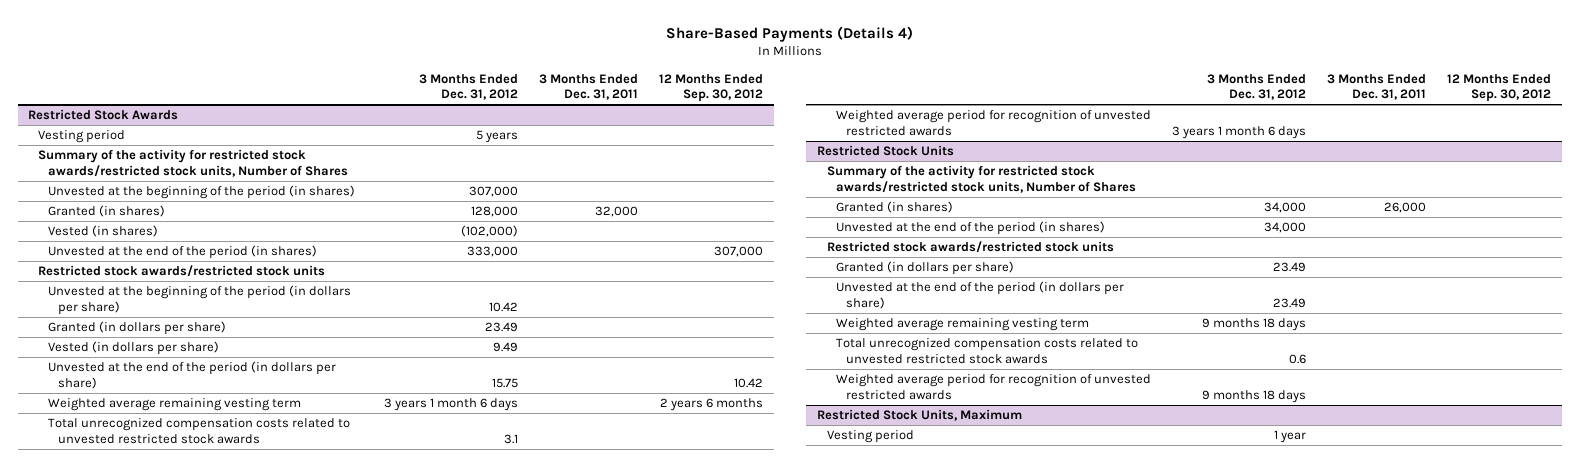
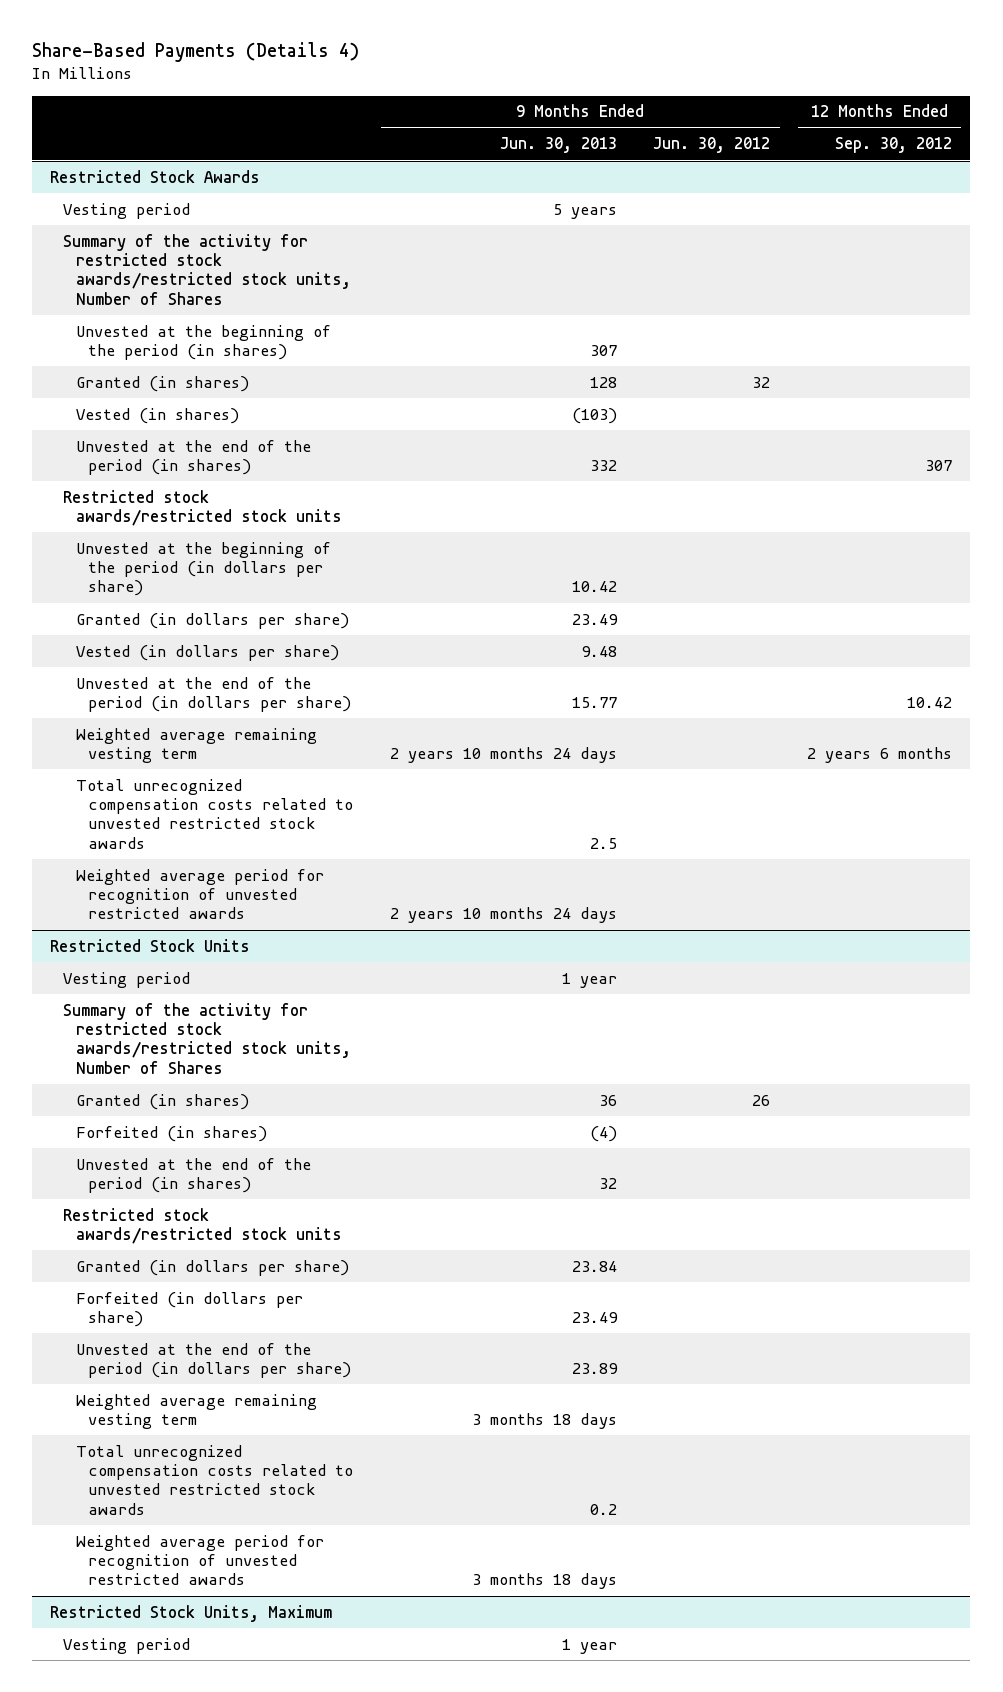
- | 3 Months Ended Dec. 31, 2012 | 3 Months Ended Dec. 31, 2011 | 12 Months Ended Sep. 30, 2012
+ | 9 Months Ended Jun. 30, 2013 | 9 Months Ended Jun. 30, 2012 | 12 Months Ended Sep. 30, 2012
@ Restricted Stock Awards
- Unvested at the end of the period (in shares) | 333,000 | | 307,000
+ Unvested at the end of the period (in shares) | 332 | | 307
@ Restricted Stock Units
+ Vesting period | 1 year | |
+ Forfeited (in shares) | (4) | |
+ Forfeited (in dollars per share) | 23.49 | |

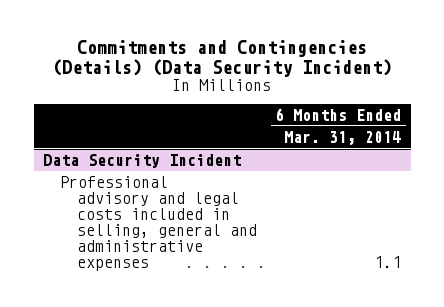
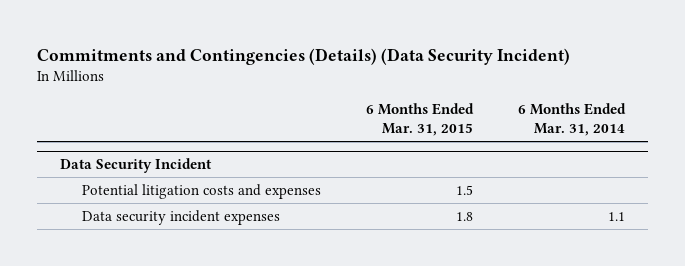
- | 6 Months Ended Mar. 31, 2014
+ | 6 Months Ended Mar. 31, 2015 | 6 Months Ended Mar. 31, 2014
@ Data Security Incident
- Professional advisory and legal costs included in selling, general and administrative expenses | 1.1
+ Potential litigation costs and expenses | 1.5 |
+ Data security incident expenses | 1.8 | 1.1

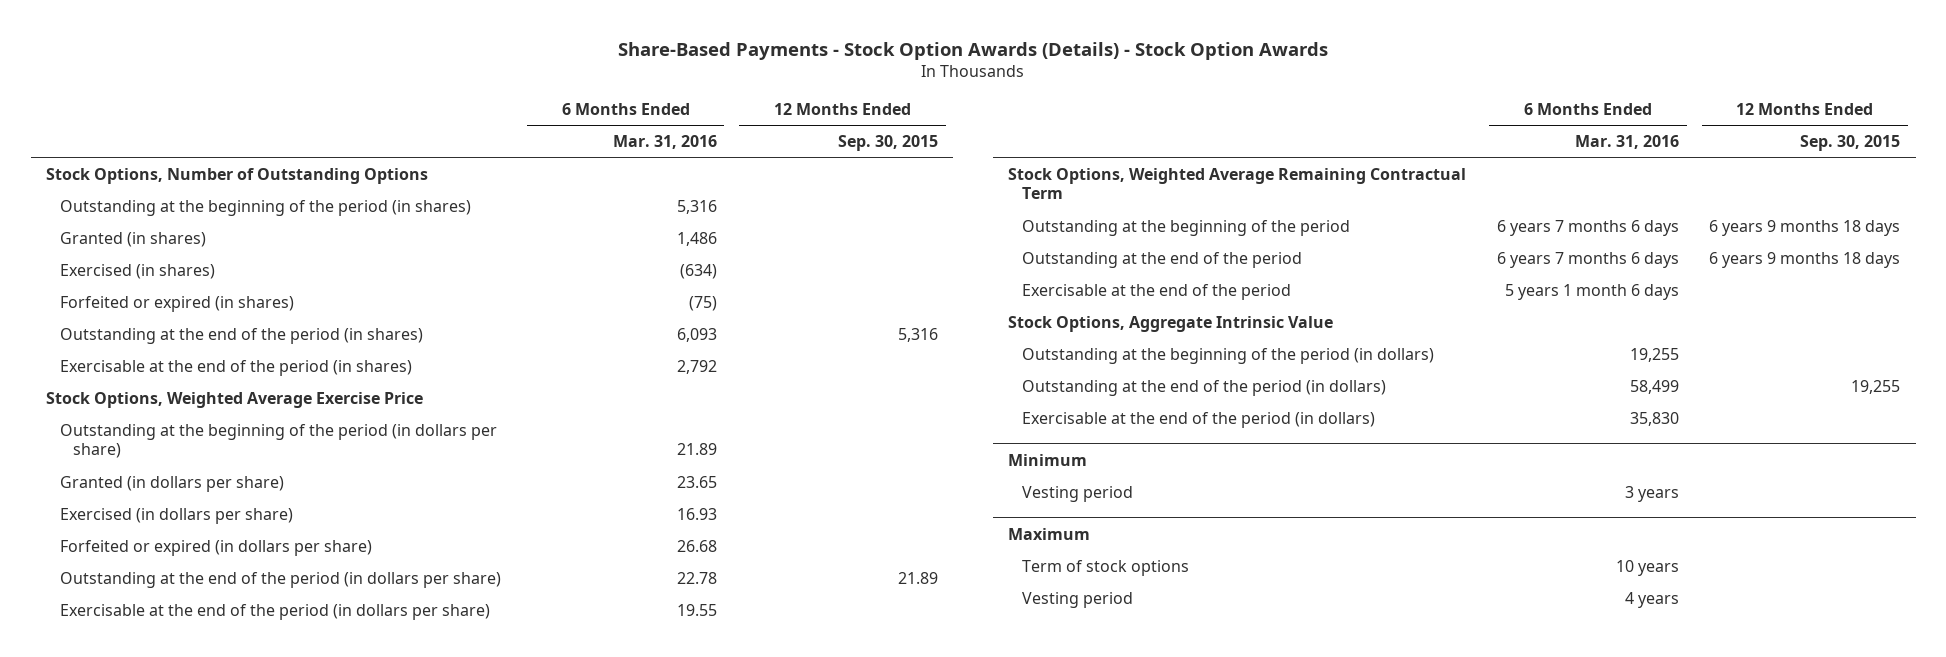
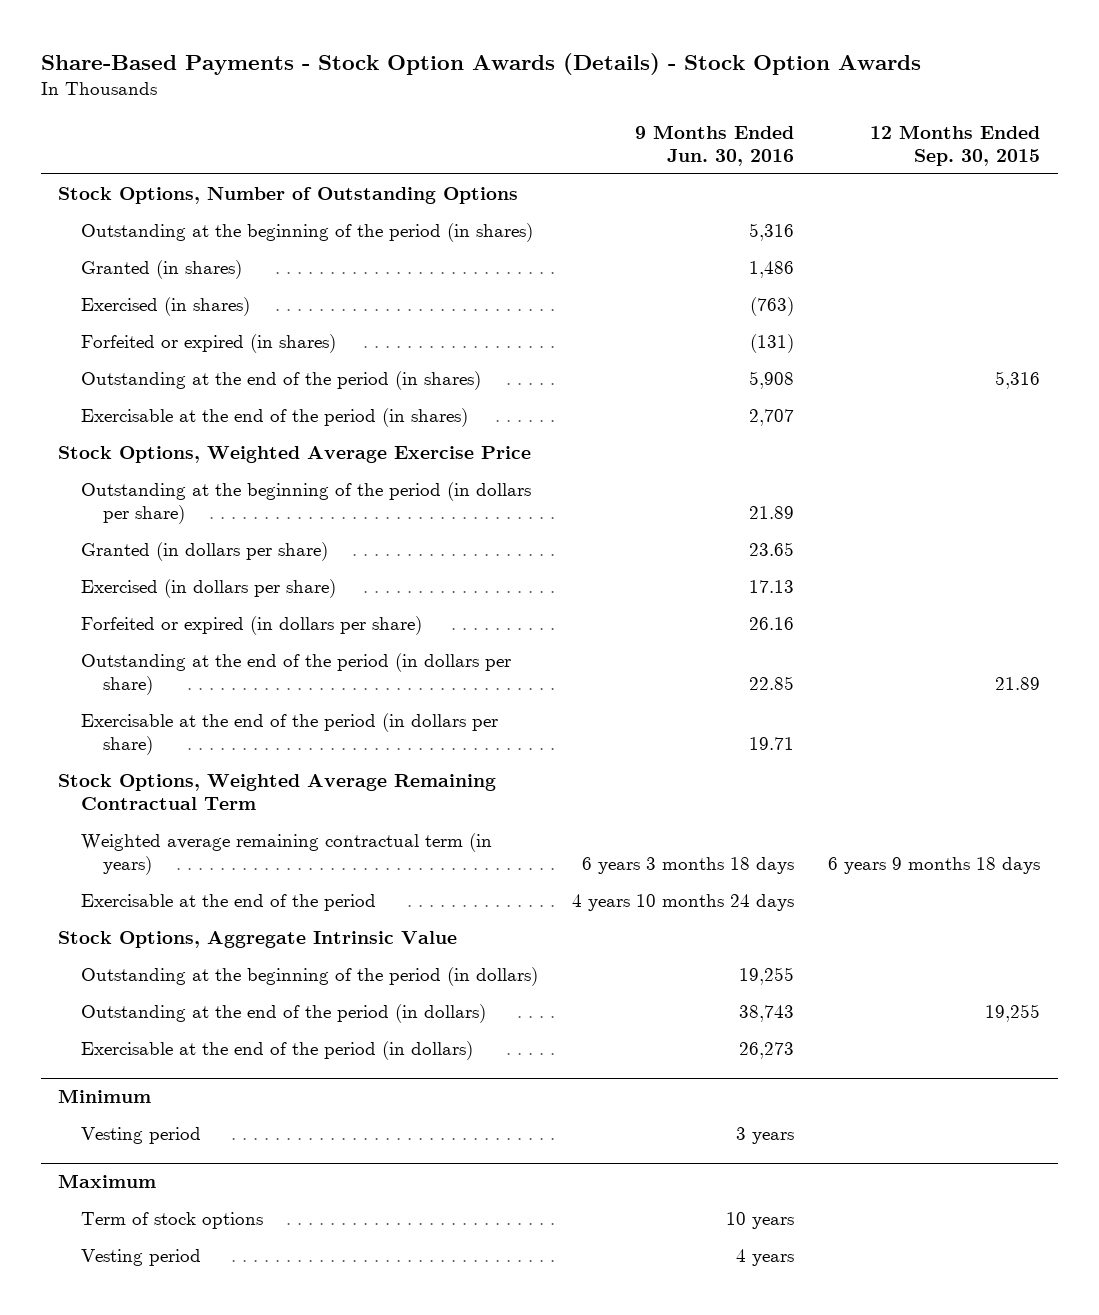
- | 6 Months Ended Mar. 31, 2016 | 12 Months Ended Sep. 30, 2015
+ | 9 Months Ended Jun. 30, 2016 | 12 Months Ended Sep. 30, 2015
- Outstanding at the beginning of the period | 6 years 7 months 6 days | 6 years 9 months 18 days
- Outstanding at the end of the period | 6 years 7 months 6 days | 6 years 9 months 18 days
+ Weighted average remaining contractual term (in years) | 6 years 3 months 18 days | 6 years 9 months 18 days

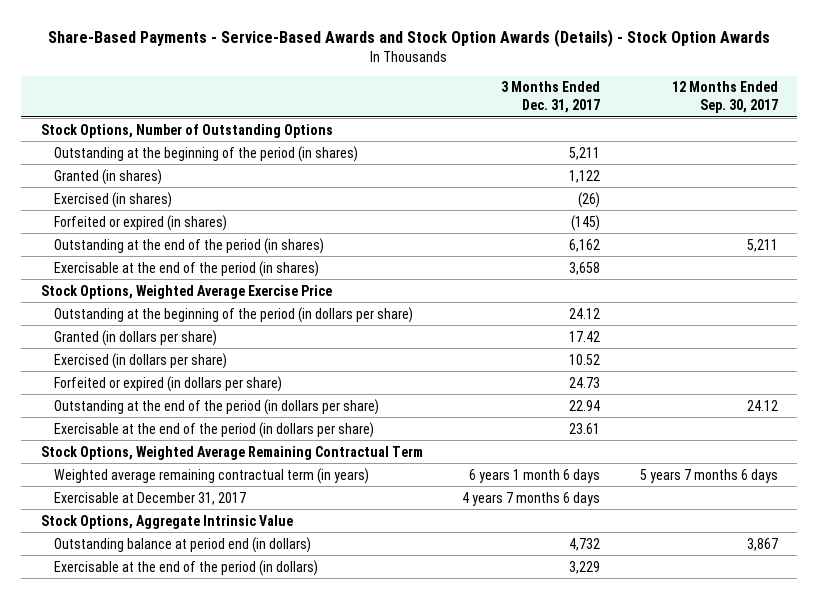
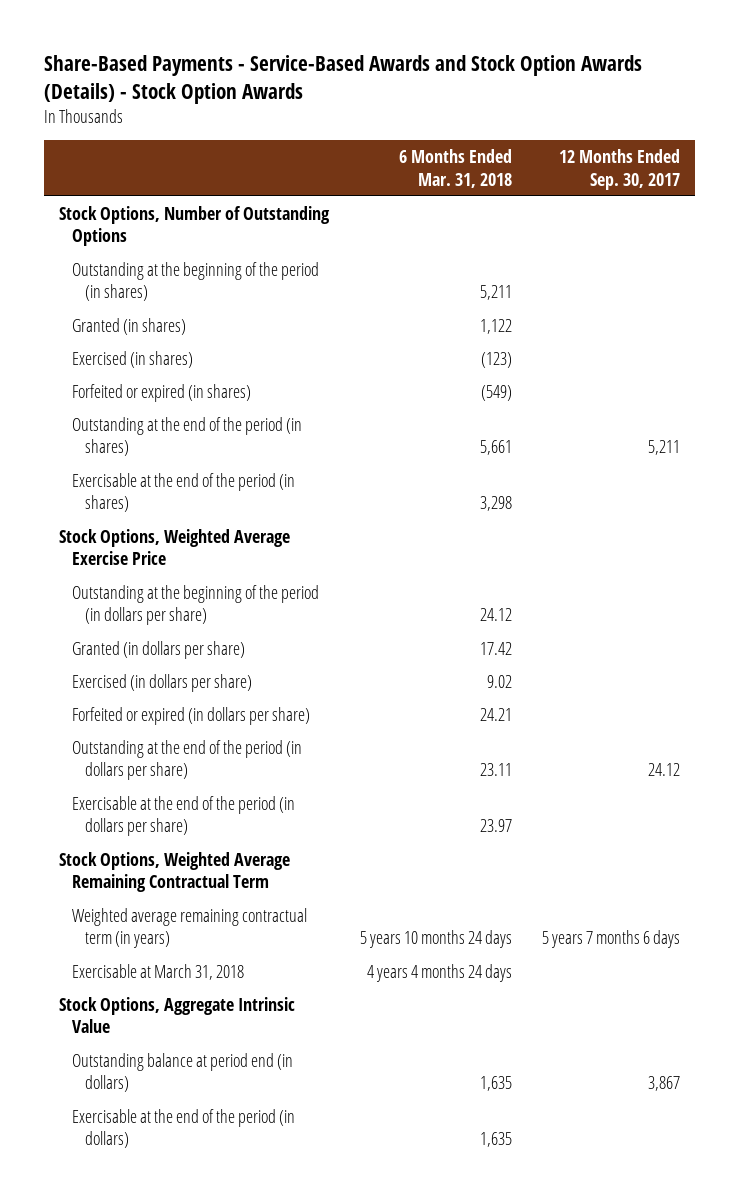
- | 3 Months Ended Dec. 31, 2017 | 12 Months Ended Sep. 30, 2017
+ | 6 Months Ended Mar. 31, 2018 | 12 Months Ended Sep. 30, 2017
- Exercisable at December 31, 2017 | 4 years 7 months 6 days |
+ Exercisable at March 31, 2018 | 4 years 4 months 24 days |

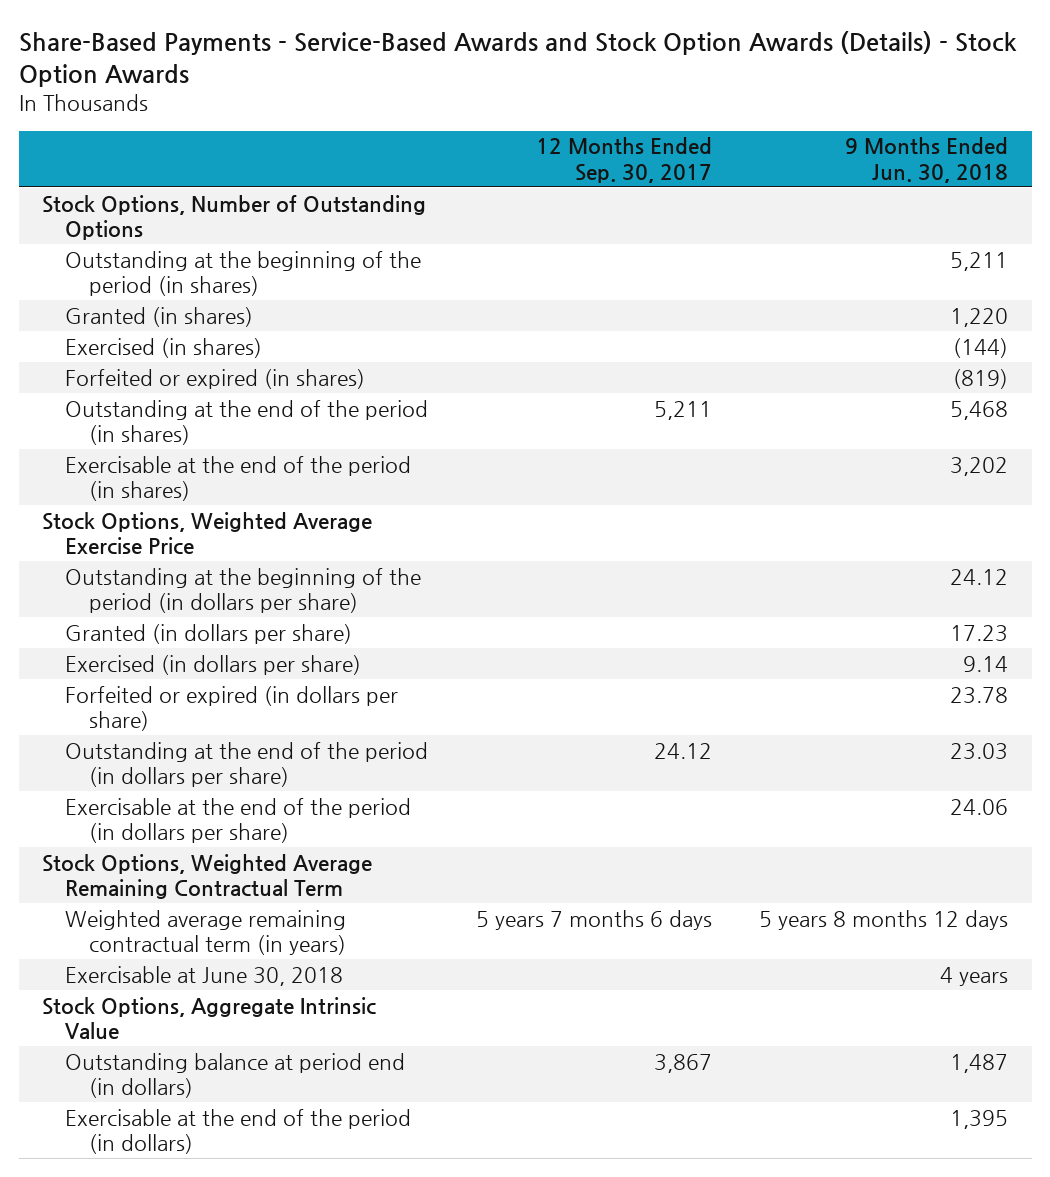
- | 6 Months Ended Mar. 31, 2018 | 12 Months Ended Sep. 30, 2017
+ | 12 Months Ended Sep. 30, 2017 | 9 Months Ended Jun. 30, 2018
- Exercisable at March 31, 2018 | 4 years 4 months 24 days |
+ Exercisable at June 30, 2018 | | 4 years

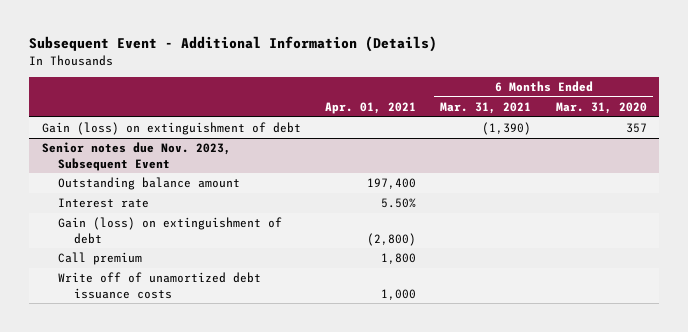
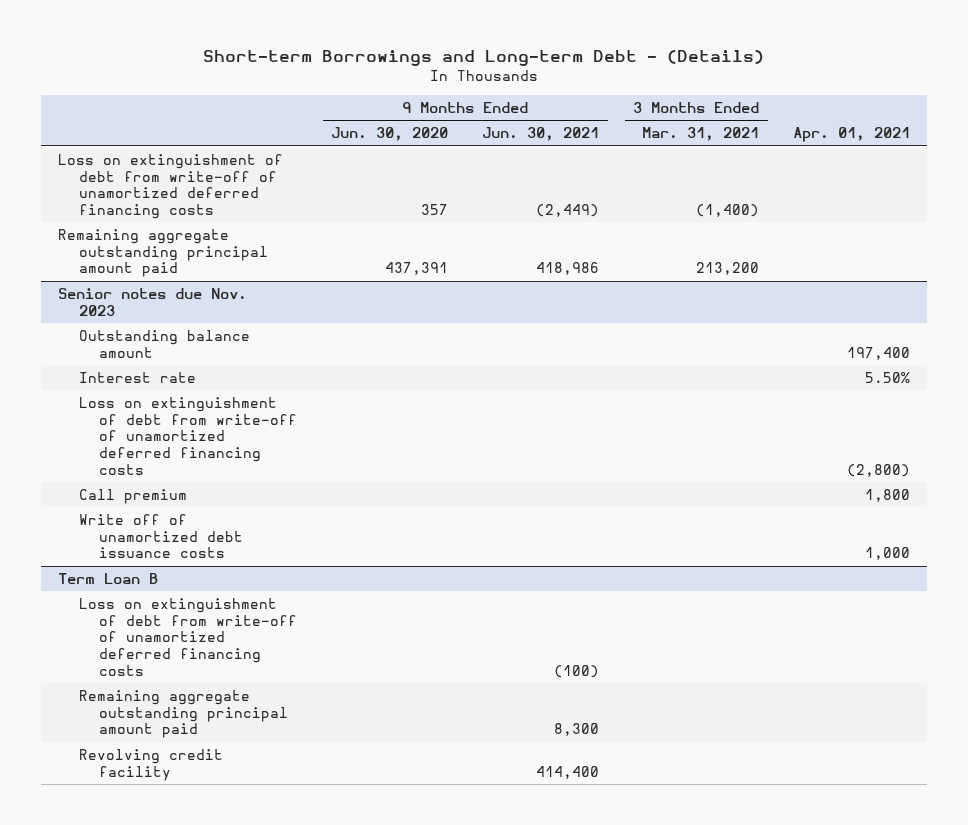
- Subsequent Event - Additional Information (Details)
+ Short-term Borrowings and Long-term Debt - (Details)
- | Apr. 01, 2021 | 6 Months Ended Mar. 31, 2021 | 6 Months Ended Mar. 31, 2020
+ | 9 Months Ended Jun. 30, 2020 | 9 Months Ended Jun. 30, 2021 | 3 Months Ended Mar. 31, 2021 | Apr. 01, 2021
- Gain (loss) on extinguishment of debt | | (1,390) | 357
- Senior notes due Nov. 2023, Subsequent Event
+ Loss on extinguishment of debt from write-off of unamortized deferred financing costs | 357 | (2,449) | (1,400) |
+ Remaining aggregate outstanding principal amount paid | 437,391 | 418,986 | 213,200 |
+ Senior notes due Nov. 2023
- Gain (loss) on extinguishment of debt | (2,800) | |
+ Loss on extinguishment of debt from write-off of unamortized deferred financing costs | | | | (2,800)
+ Term Loan B
+ Loss on extinguishment of debt from write-off of unamortized deferred financing costs | | (100) | |
+ Remaining aggregate outstanding principal amount paid | | 8,300 | |
+ Revolving credit facility | | 414,400 | |

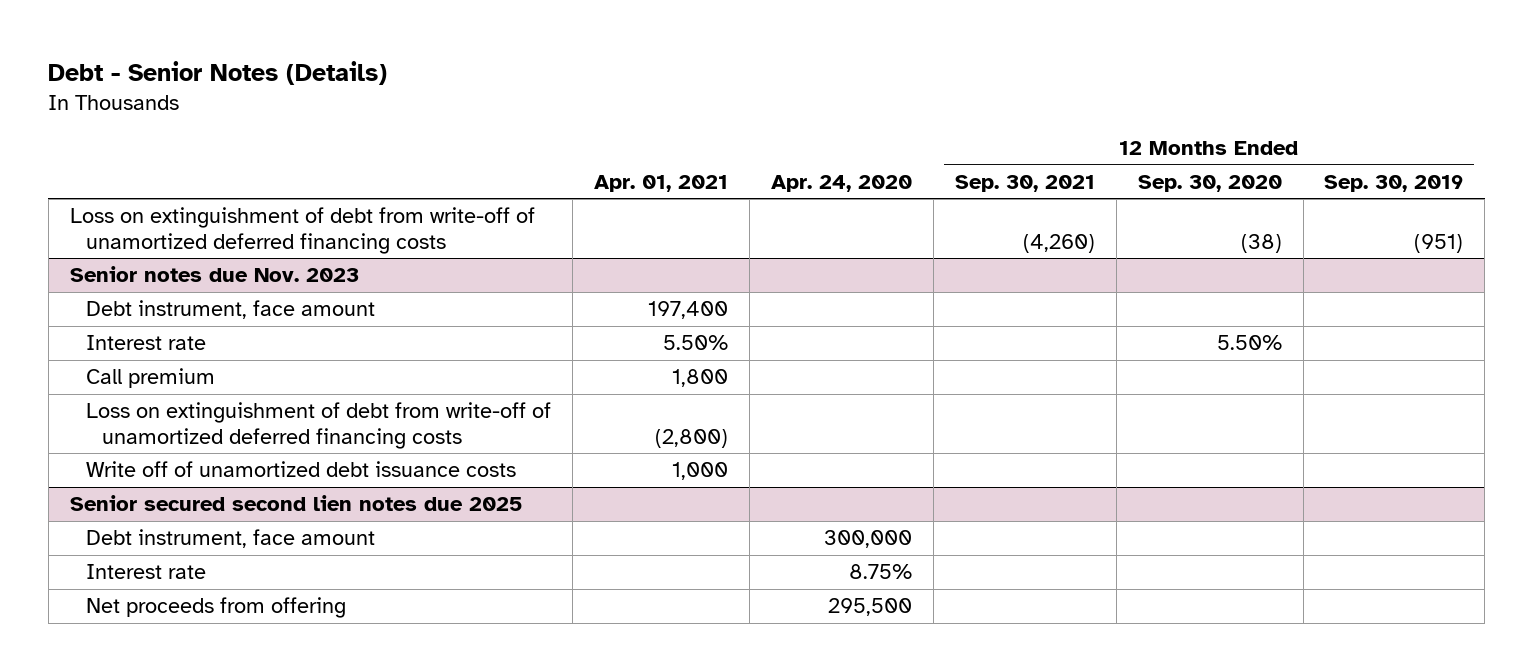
- Short-term Borrowings and Long-term Debt - (Details)
+ Debt - Senior Notes (Details)
- | 9 Months Ended Jun. 30, 2020 | 9 Months Ended Jun. 30, 2021 | 3 Months Ended Mar. 31, 2021 | Apr. 01, 2021
+ | Apr. 01, 2021 | Apr. 24, 2020 | 12 Months Ended Sep. 30, 2021 | 12 Months Ended Sep. 30, 2020 | 12 Months Ended Sep. 30, 2019
- Remaining aggregate outstanding principal amount paid | 437,391 | 418,986 | 213,200 |
@ Senior notes due Nov. 2023
- Outstanding balance amount | | | | 197,400
+ Debt instrument, face amount | 197,400 | | | |
moved down: Loss on extinguishment of debt from write-off of unamortized deferred financing costs | (2,800) | | | |
- Term Loan B
- Loss on extinguishment of debt from write-off of unamortized deferred financing costs | | (100) | |
- Remaining aggregate outstanding principal amount paid | | 8,300 | |
- Revolving credit facility | | 414,400 | |
+ Senior secured second lien notes due 2025
+ Debt instrument, face amount | | 300,000 | | |
+ Interest rate | | 8.75% | | |
+ Net proceeds from offering | | 295,500 | | |

